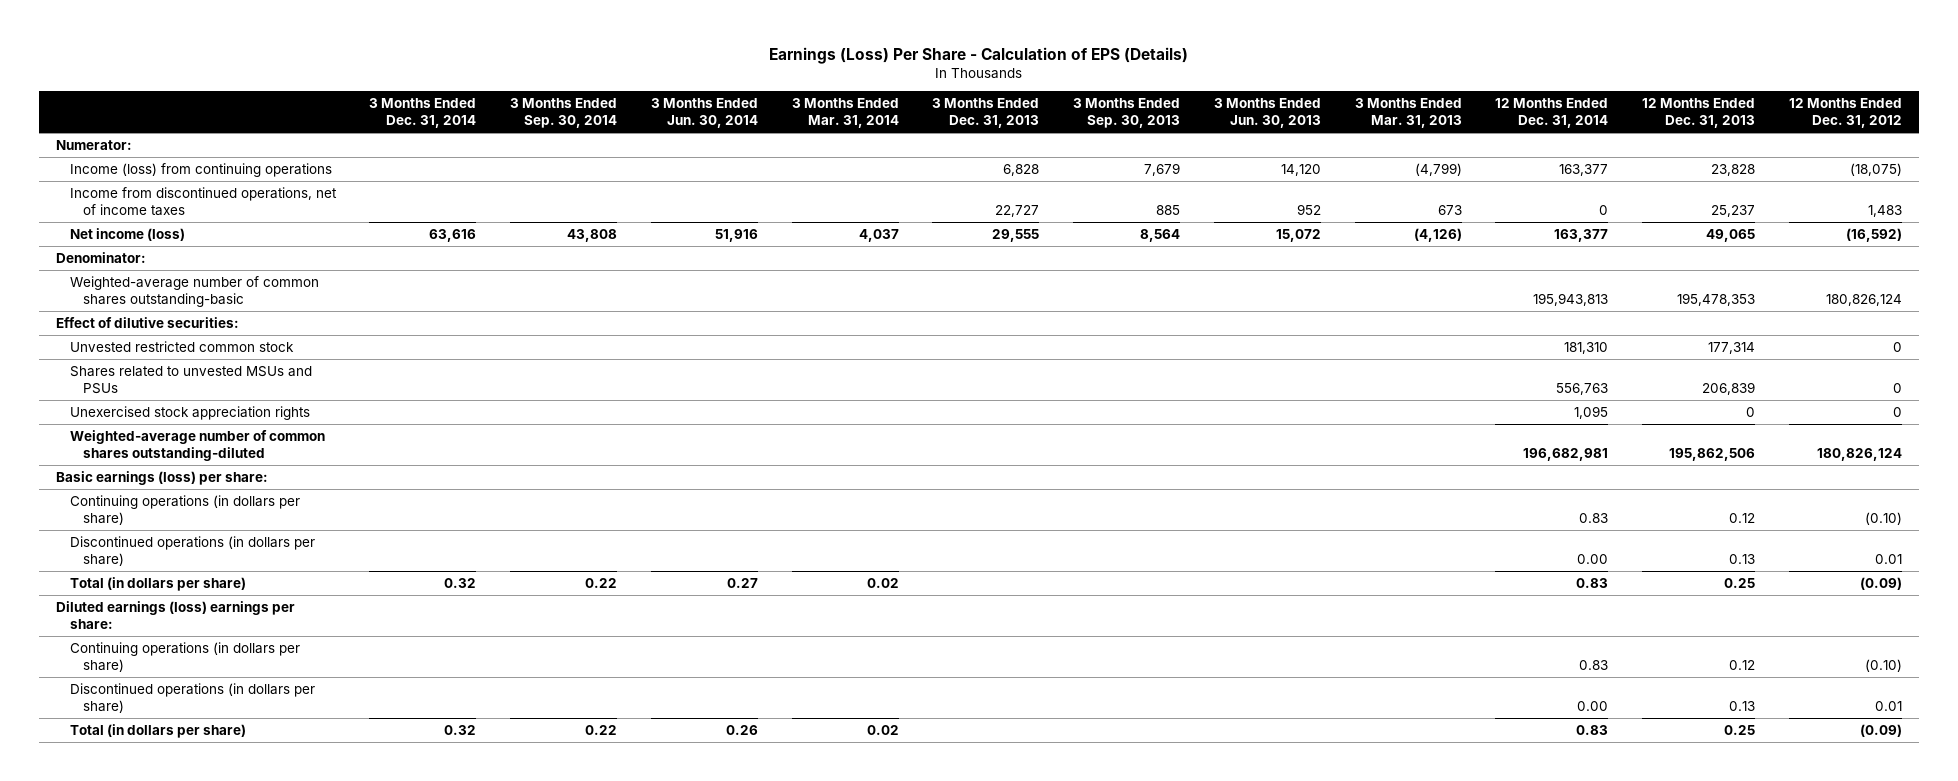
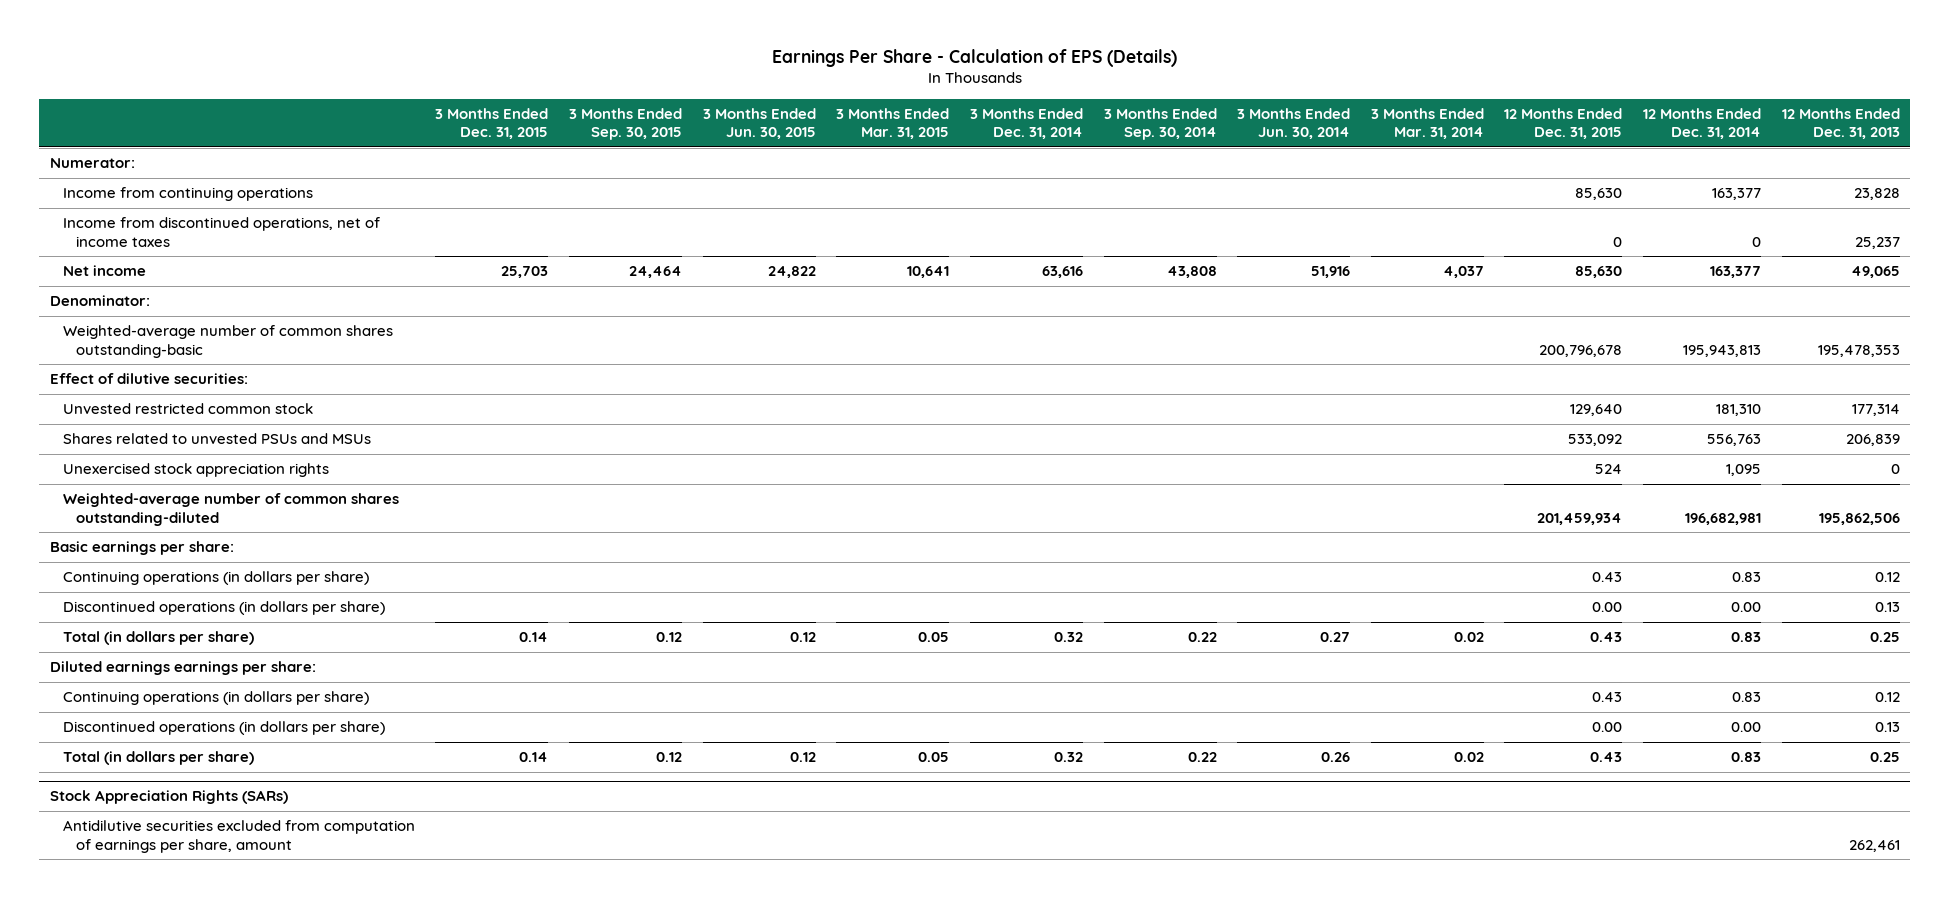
- Earnings (Loss) Per Share - Calculation of EPS (Details)
+ Earnings Per Share - Calculation of EPS (Details)
- | 3 Months Ended Dec. 31, 2014 | 3 Months Ended Sep. 30, 2014 | 3 Months Ended Jun. 30, 2014 | 3 Months Ended Mar. 31, 2014 | 3 Months Ended Dec. 31, 2013 | 3 Months Ended Sep. 30, 2013 | 3 Months Ended Jun. 30, 2013 | 3 Months Ended Mar. 31, 2013 | 12 Months Ended Dec. 31, 2014 | 12 Months Ended Dec. 31, 2013 | 12 Months Ended Dec. 31, 2012
+ | 3 Months Ended Dec. 31, 2015 | 3 Months Ended Sep. 30, 2015 | 3 Months Ended Jun. 30, 2015 | 3 Months Ended Mar. 31, 2015 | 3 Months Ended Dec. 31, 2014 | 3 Months Ended Sep. 30, 2014 | 3 Months Ended Jun. 30, 2014 | 3 Months Ended Mar. 31, 2014 | 12 Months Ended Dec. 31, 2015 | 12 Months Ended Dec. 31, 2014 | 12 Months Ended Dec. 31, 2013
- Income (loss) from continuing operations | | | | | 6,828 | 7,679 | 14,120 | (4,799) | 163,377 | 23,828 | (18,075)
+ Income from continuing operations | | | | | | | | | 85,630 | 163,377 | 23,828
- Net income (loss) | 63,616 | 43,808 | 51,916 | 4,037 | 29,555 | 8,564 | 15,072 | (4,126) | 163,377 | 49,065 | (16,592)
+ Net income | 25,703 | 24,464 | 24,822 | 10,641 | 63,616 | 43,808 | 51,916 | 4,037 | 85,630 | 163,377 | 49,065
- Shares related to unvested MSUs and PSUs | | | | | | | | | 556,763 | 206,839 | 0
+ Shares related to unvested PSUs and MSUs | | | | | | | | | 533,092 | 556,763 | 206,839
- Basic earnings (loss) per share:
+ Basic earnings per share:
- Diluted earnings (loss) earnings per share:
+ Diluted earnings earnings per share:
+ Stock Appreciation Rights (SARs)
+ Antidilutive securities excluded from computation of earnings per share, amount | | | | | | | | | | | 262,461

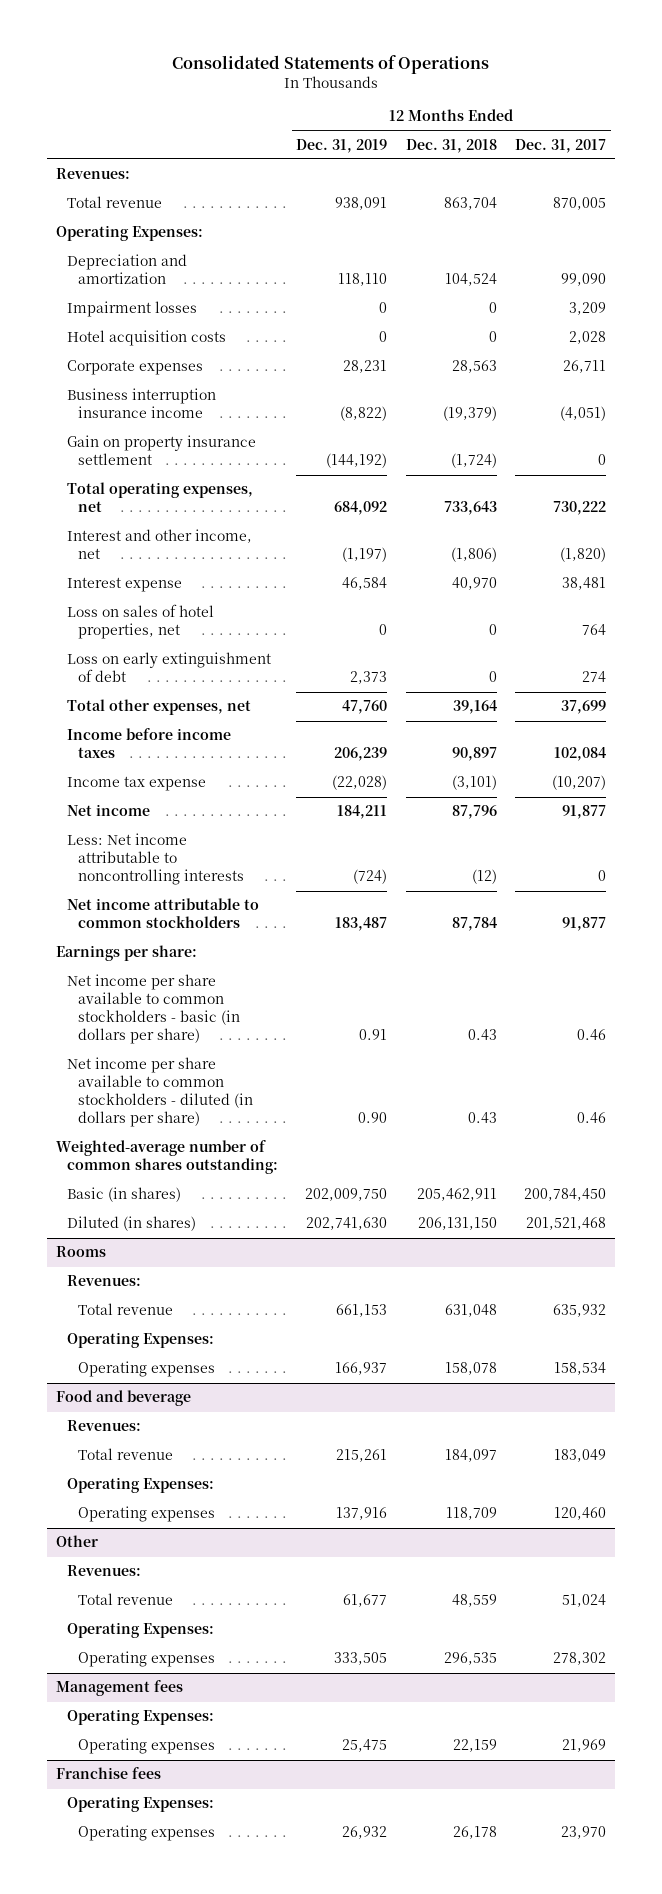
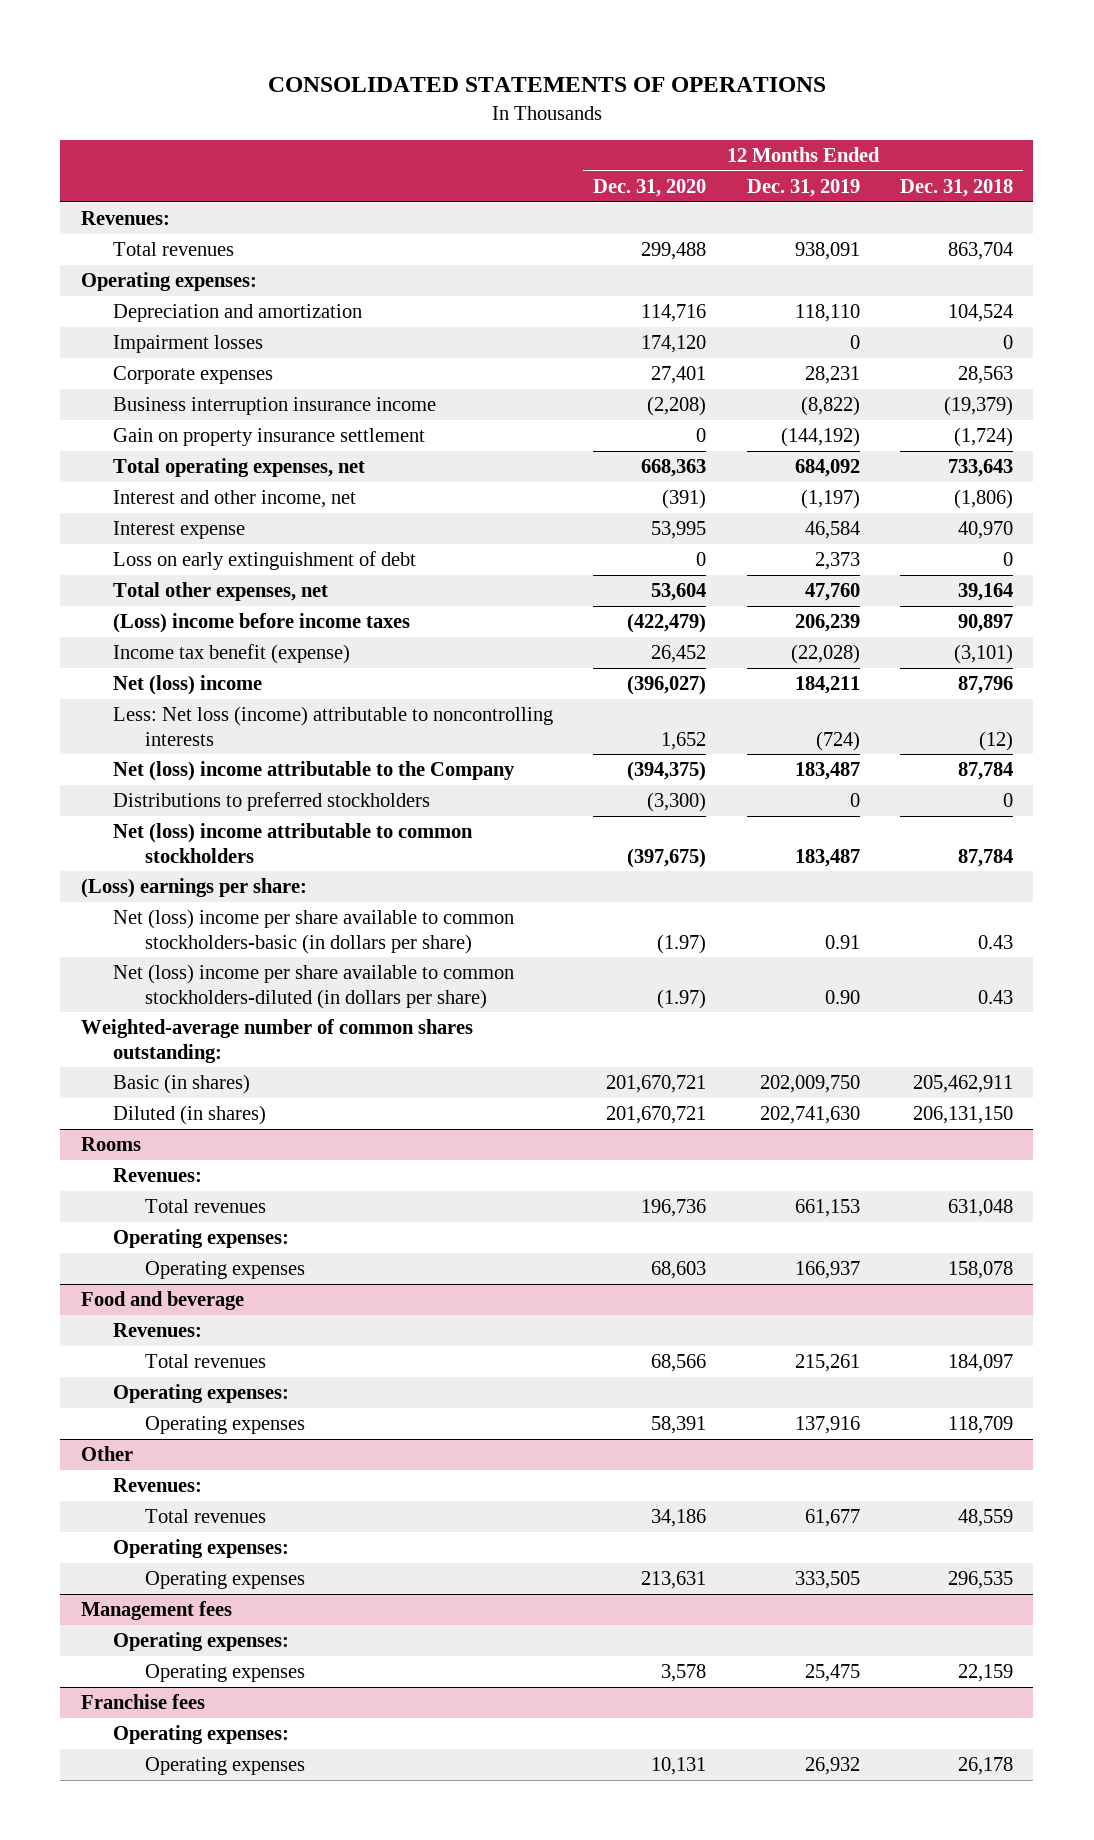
- Consolidated Statements of Operations
+ CONSOLIDATED STATEMENTS OF OPERATIONS
- | 12 Months Ended Dec. 31, 2019 | 12 Months Ended Dec. 31, 2018 | 12 Months Ended Dec. 31, 2017
+ | 12 Months Ended Dec. 31, 2020 | 12 Months Ended Dec. 31, 2019 | 12 Months Ended Dec. 31, 2018
- Total revenue | 938,091 | 863,704 | 870,005
- Operating Expenses:
+ Total revenues | 299,488 | 938,091 | 863,704
+ Operating expenses:
- Hotel acquisition costs | 0 | 0 | 2,028
- Loss on sales of hotel properties, net | 0 | 0 | 764
- Income before income taxes | 206,239 | 90,897 | 102,084
- Income tax expense | (22,028) | (3,101) | (10,207)
- Net income | 184,211 | 87,796 | 91,877
- Less: Net income attributable to noncontrolling interests | (724) | (12) | 0
- Net income attributable to common stockholders | 183,487 | 87,784 | 91,877
- Earnings per share:
- Net income per share available to common stockholders - basic (in dollars per share) | 0.91 | 0.43 | 0.46
- Net income per share available to common stockholders - diluted (in dollars per share) | 0.90 | 0.43 | 0.46
+ (Loss) income before income taxes | (422,479) | 206,239 | 90,897
+ Income tax benefit (expense) | 26,452 | (22,028) | (3,101)
+ Net (loss) income | (396,027) | 184,211 | 87,796
+ Less: Net loss (income) attributable to noncontrolling interests | 1,652 | (724) | (12)
+ Net (loss) income attributable to the Company | (394,375) | 183,487 | 87,784
+ Distributions to preferred stockholders | (3,300) | 0 | 0
+ Net (loss) income attributable to common stockholders | (397,675) | 183,487 | 87,784
+ (Loss) earnings per share:
+ Net (loss) income per share available to common stockholders-basic (in dollars per share) | (1.97) | 0.91 | 0.43
+ Net (loss) income per share available to common stockholders-diluted (in dollars per share) | (1.97) | 0.90 | 0.43
@ Rooms
- Total revenue | 661,153 | 631,048 | 635,932
- Operating Expenses:
+ Total revenues | 196,736 | 661,153 | 631,048
+ Operating expenses:
@ Food and beverage
- Total revenue | 215,261 | 184,097 | 183,049
- Operating Expenses:
+ Total revenues | 68,566 | 215,261 | 184,097
+ Operating expenses:
@ Other
- Total revenue | 61,677 | 48,559 | 51,024
- Operating Expenses:
+ Total revenues | 34,186 | 61,677 | 48,559
+ Operating expenses:
@ Management fees
- Operating Expenses:
+ Operating expenses:
@ Franchise fees
- Operating Expenses:
+ Operating expenses:

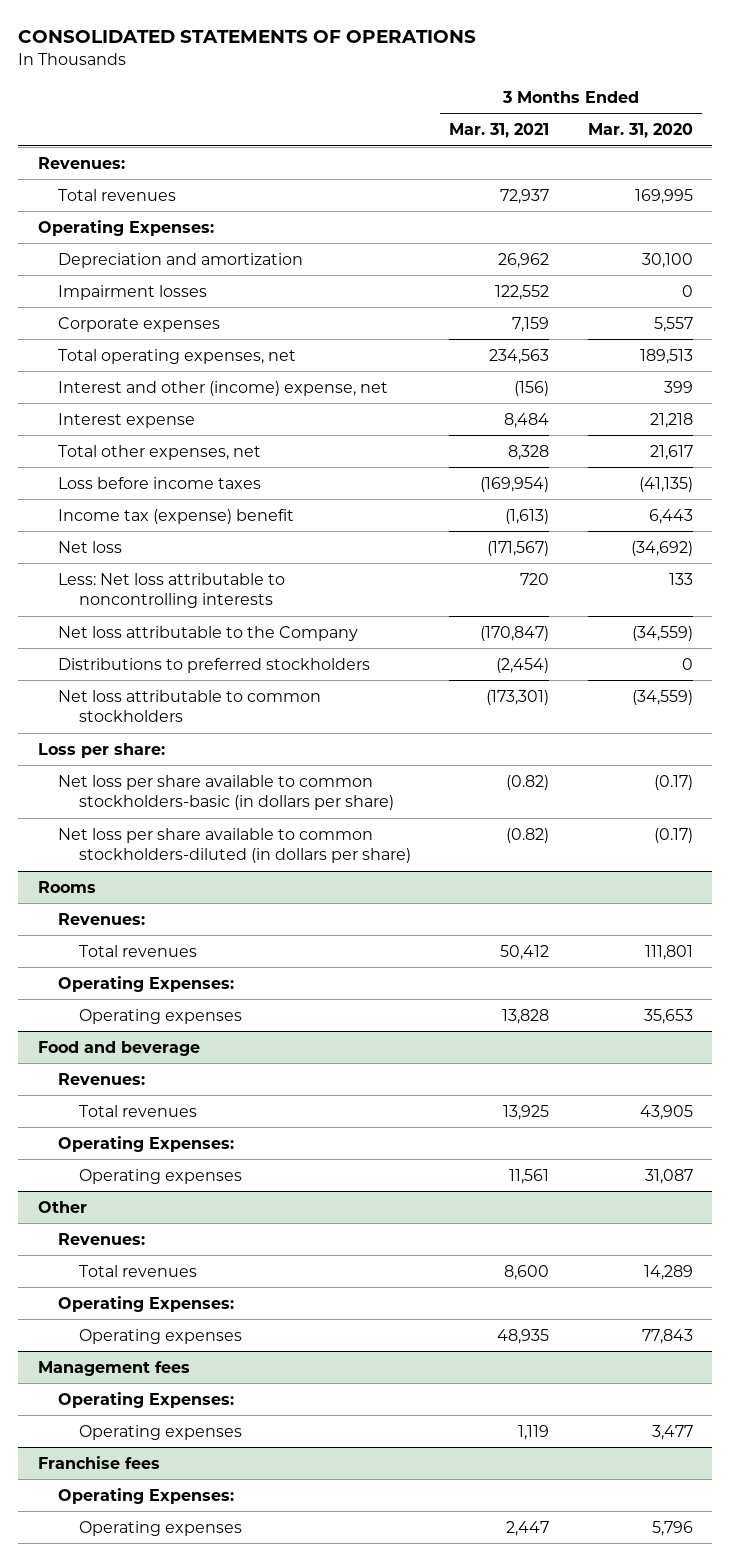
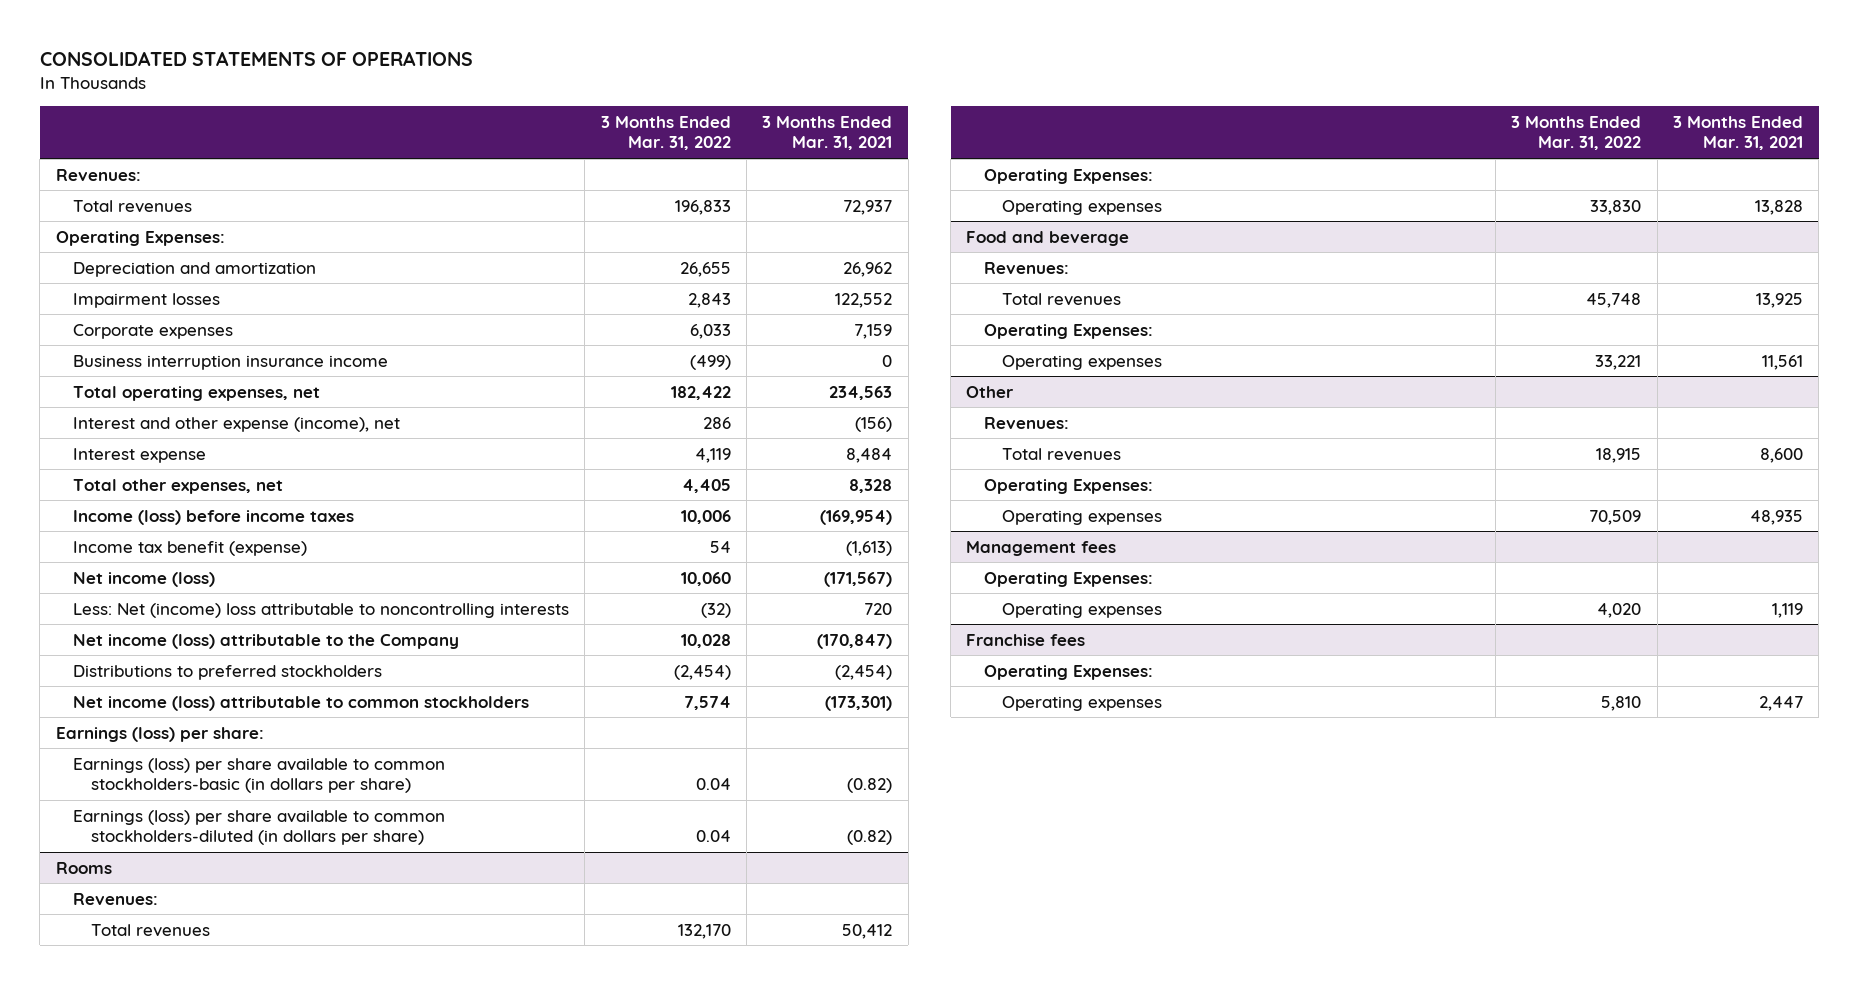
- | 3 Months Ended Mar. 31, 2021 | 3 Months Ended Mar. 31, 2020
+ | 3 Months Ended Mar. 31, 2022 | 3 Months Ended Mar. 31, 2021
+ Business interruption insurance income | (499) | 0
- Interest and other (income) expense, net | (156) | 399
+ Interest and other expense (income), net | 286 | (156)
- Loss before income taxes | (169,954) | (41,135)
- Income tax (expense) benefit | (1,613) | 6,443
- Net loss | (171,567) | (34,692)
- Less: Net loss attributable to noncontrolling interests | 720 | 133
- Net loss attributable to the Company | (170,847) | (34,559)
+ Income (loss) before income taxes | 10,006 | (169,954)
+ Income tax benefit (expense) | 54 | (1,613)
+ Net income (loss) | 10,060 | (171,567)
+ Less: Net (income) loss attributable to noncontrolling interests | (32) | 720
+ Net income (loss) attributable to the Company | 10,028 | (170,847)
- Net loss attributable to common stockholders | (173,301) | (34,559)
- Loss per share:
- Net loss per share available to common stockholders-basic (in dollars per share) | (0.82) | (0.17)
- Net loss per share available to common stockholders-diluted (in dollars per share) | (0.82) | (0.17)
+ Net income (loss) attributable to common stockholders | 7,574 | (173,301)
+ Earnings (loss) per share:
+ Earnings (loss) per share available to common stockholders-basic (in dollars per share) | 0.04 | (0.82)
+ Earnings (loss) per share available to common stockholders-diluted (in dollars per share) | 0.04 | (0.82)

